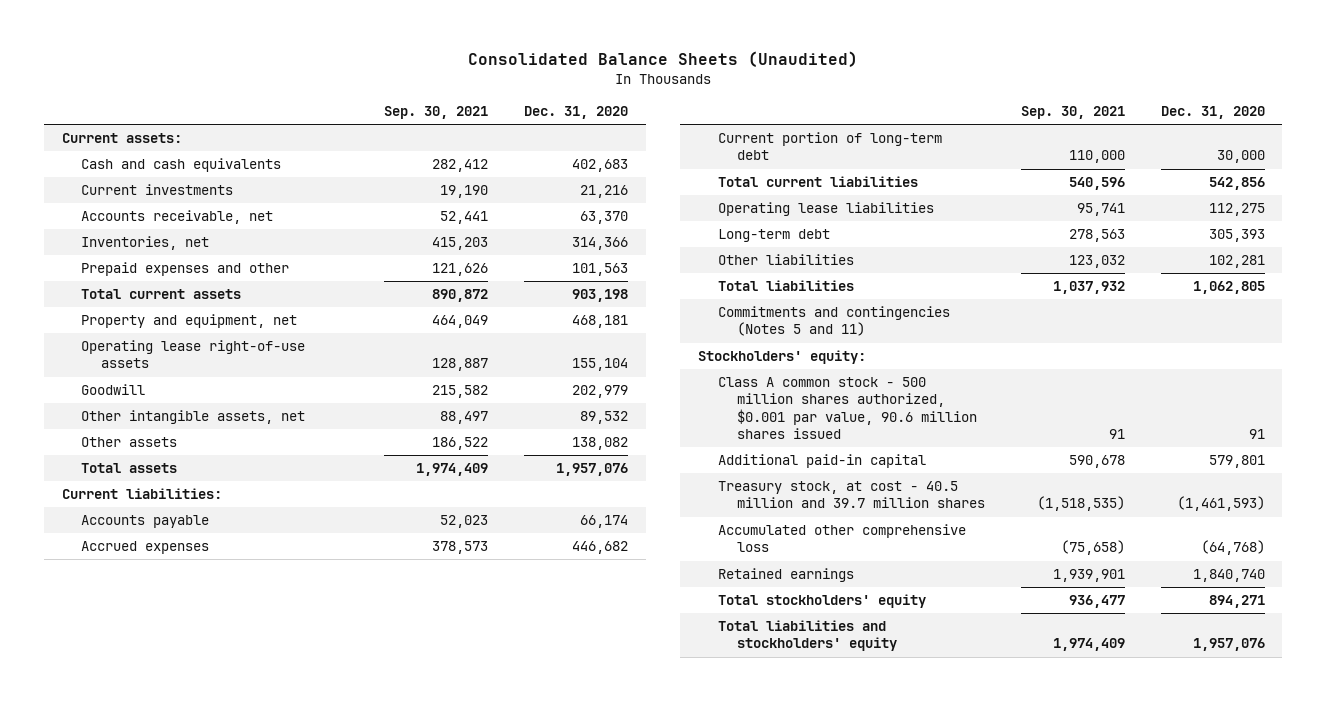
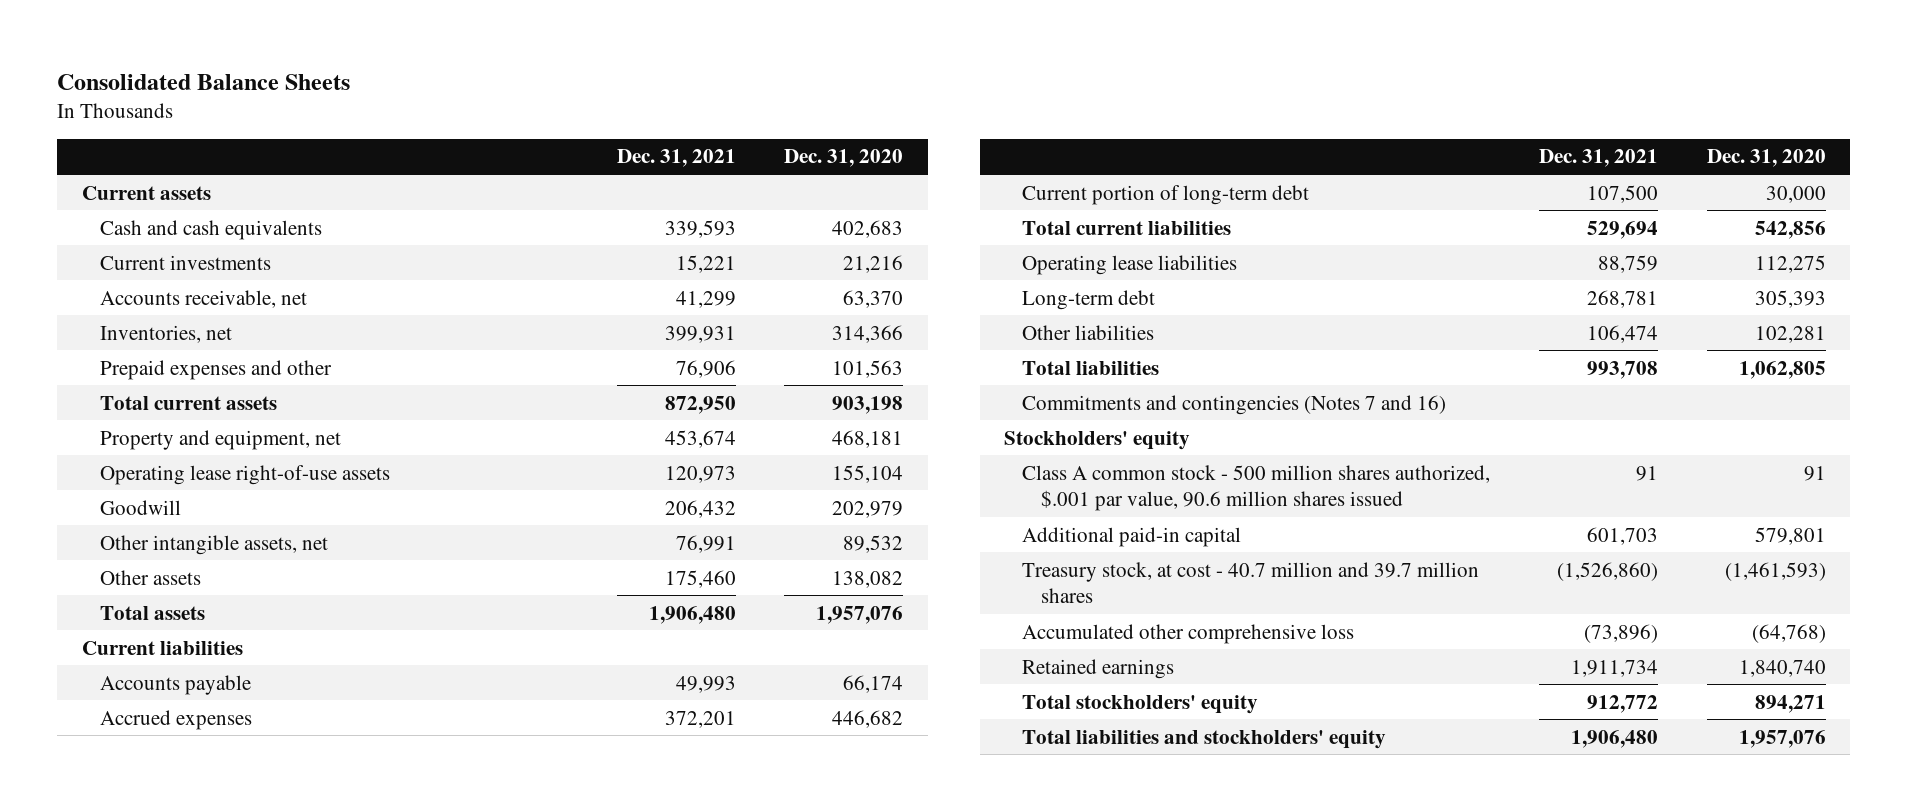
- Consolidated Balance Sheets (Unaudited)
+ Consolidated Balance Sheets
- | Sep. 30, 2021 | Dec. 31, 2020
+ | Dec. 31, 2021 | Dec. 31, 2020
- Current assets:
+ Current assets
- Current liabilities:
+ Current liabilities
- Commitments and contingencies (Notes 5 and 11)
- Stockholders' equity:
- Class A common stock - 500 million shares authorized, $0.001 par value, 90.6 million shares issued | 91 | 91
+ Commitments and contingencies (Notes 7 and 16)
+ Stockholders' equity
+ Class A common stock - 500 million shares authorized, $.001 par value, 90.6 million shares issued | 91 | 91
- Treasury stock, at cost - 40.5 million and 39.7 million shares | (1,518,535) | (1,461,593)
+ Treasury stock, at cost - 40.7 million and 39.7 million shares | (1,526,860) | (1,461,593)

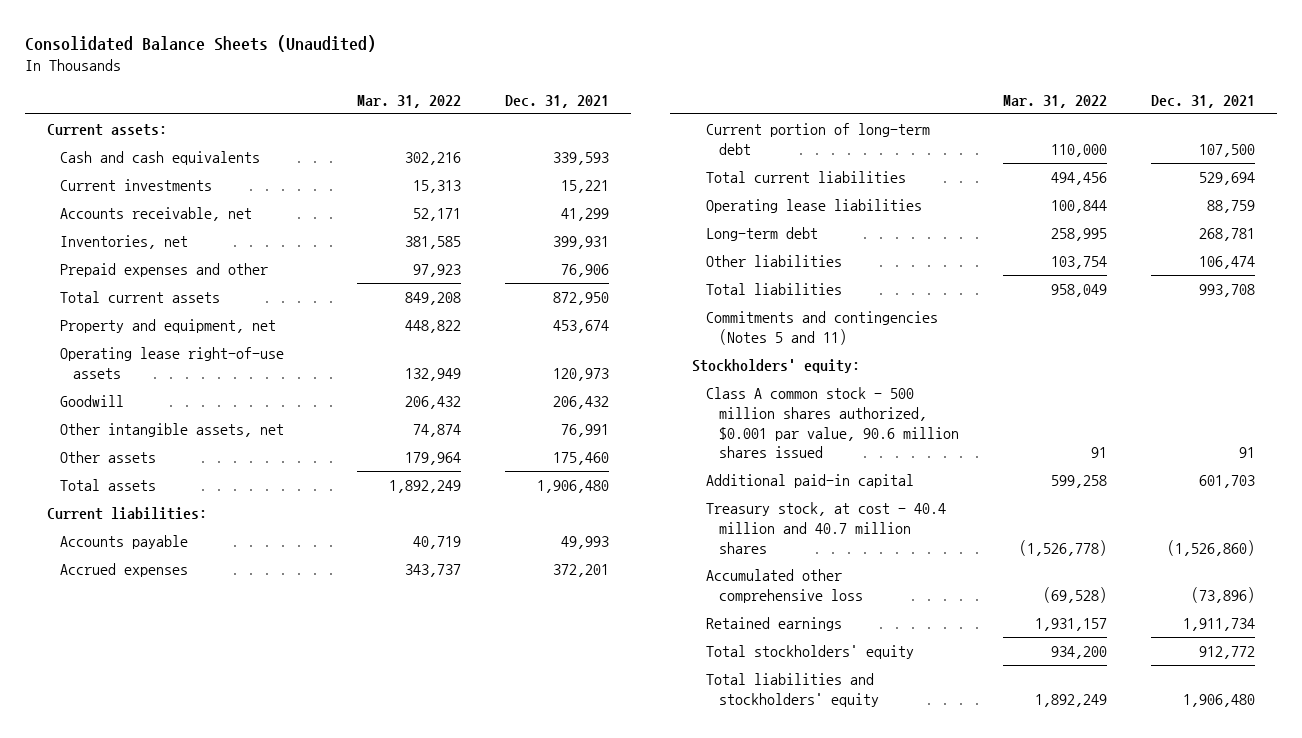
- Consolidated Balance Sheets
+ Consolidated Balance Sheets (Unaudited)
- | Dec. 31, 2021 | Dec. 31, 2020
+ | Mar. 31, 2022 | Dec. 31, 2021
- Current assets
+ Current assets:
- Current liabilities
+ Current liabilities:
- Commitments and contingencies (Notes 7 and 16)
- Stockholders' equity
- Class A common stock - 500 million shares authorized, $.001 par value, 90.6 million shares issued | 91 | 91
+ Commitments and contingencies (Notes 5 and 11)
+ Stockholders' equity:
+ Class A common stock - 500 million shares authorized, $0.001 par value, 90.6 million shares issued | 91 | 91
- Treasury stock, at cost - 40.7 million and 39.7 million shares | (1,526,860) | (1,461,593)
+ Treasury stock, at cost - 40.4 million and 40.7 million shares | (1,526,778) | (1,526,860)

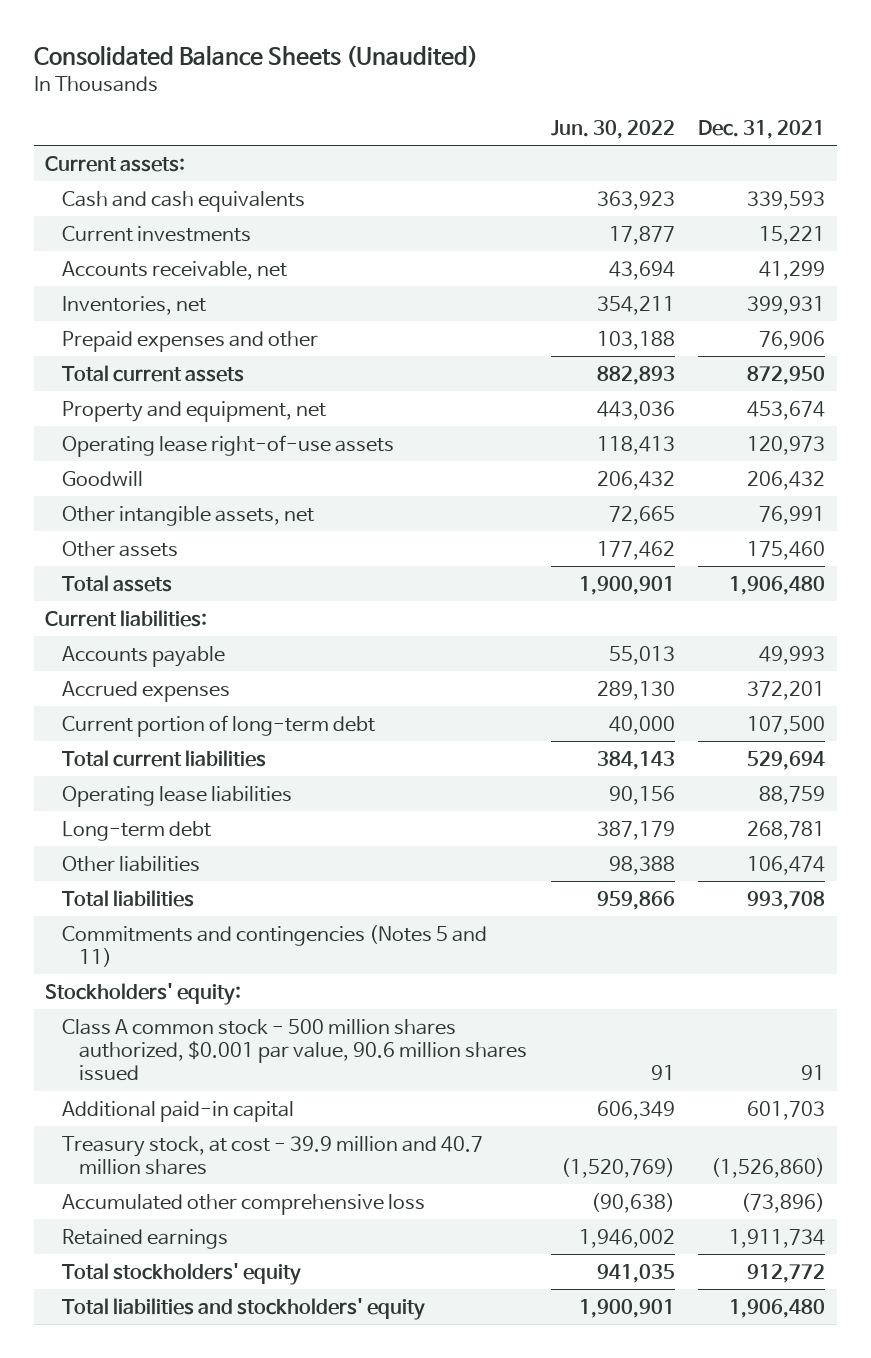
- | Mar. 31, 2022 | Dec. 31, 2021
+ | Jun. 30, 2022 | Dec. 31, 2021
- Treasury stock, at cost - 40.4 million and 40.7 million shares | (1,526,778) | (1,526,860)
+ Treasury stock, at cost - 39.9 million and 40.7 million shares | (1,520,769) | (1,526,860)

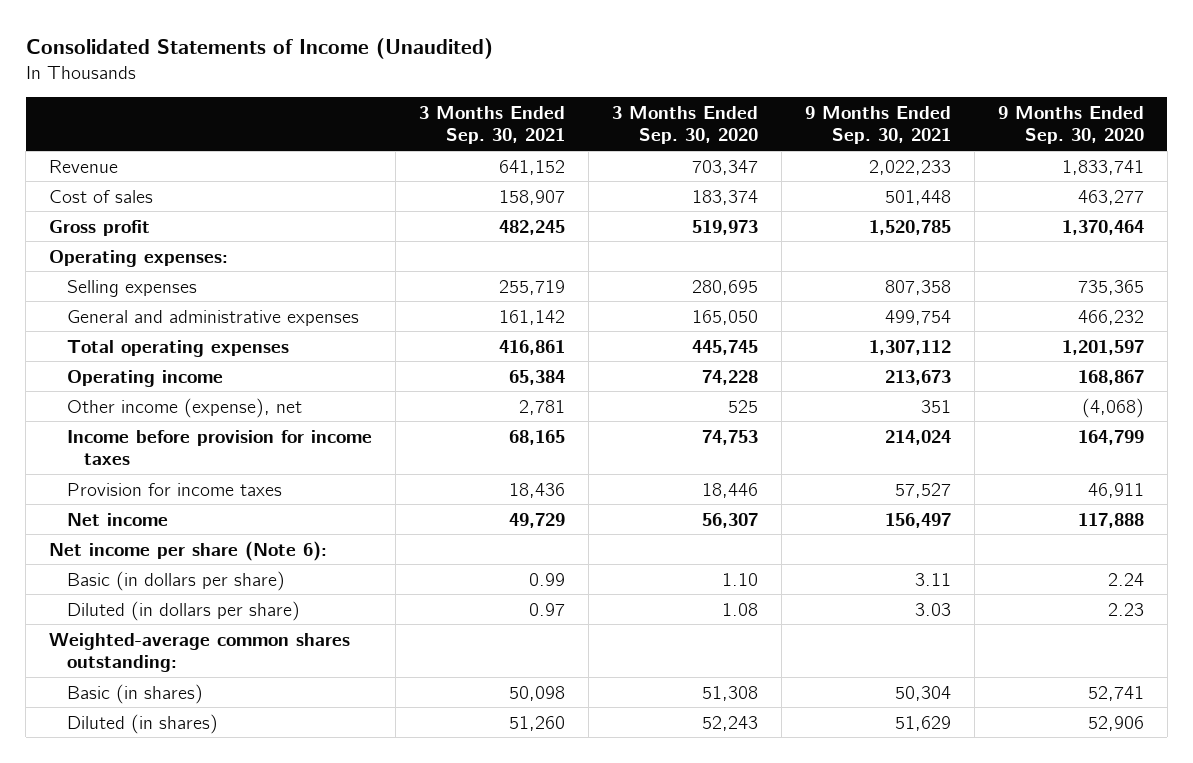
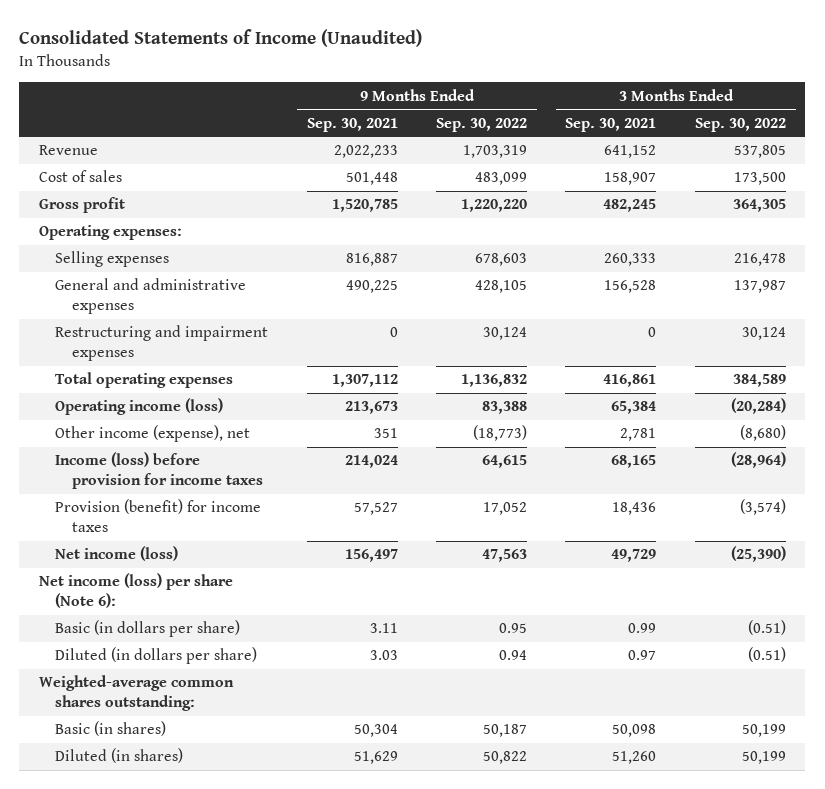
- | 3 Months Ended Sep. 30, 2021 | 3 Months Ended Sep. 30, 2020 | 9 Months Ended Sep. 30, 2021 | 9 Months Ended Sep. 30, 2020
+ | 9 Months Ended Sep. 30, 2021 | 9 Months Ended Sep. 30, 2022 | 3 Months Ended Sep. 30, 2021 | 3 Months Ended Sep. 30, 2022
- Selling expenses | 255,719 | 280,695 | 807,358 | 735,365
- General and administrative expenses | 161,142 | 165,050 | 499,754 | 466,232
+ Selling expenses | 816,887 | 678,603 | 260,333 | 216,478
+ General and administrative expenses | 490,225 | 428,105 | 156,528 | 137,987
+ Restructuring and impairment expenses | 0 | 30,124 | 0 | 30,124
- Operating income | 65,384 | 74,228 | 213,673 | 168,867
+ Operating income (loss) | 213,673 | 83,388 | 65,384 | (20,284)
- Income before provision for income taxes | 68,165 | 74,753 | 214,024 | 164,799
- Provision for income taxes | 18,436 | 18,446 | 57,527 | 46,911
- Net income | 49,729 | 56,307 | 156,497 | 117,888
- Net income per share (Note 6):
+ Income (loss) before provision for income taxes | 214,024 | 64,615 | 68,165 | (28,964)
+ Provision (benefit) for income taxes | 57,527 | 17,052 | 18,436 | (3,574)
+ Net income (loss) | 156,497 | 47,563 | 49,729 | (25,390)
+ Net income (loss) per share (Note 6):

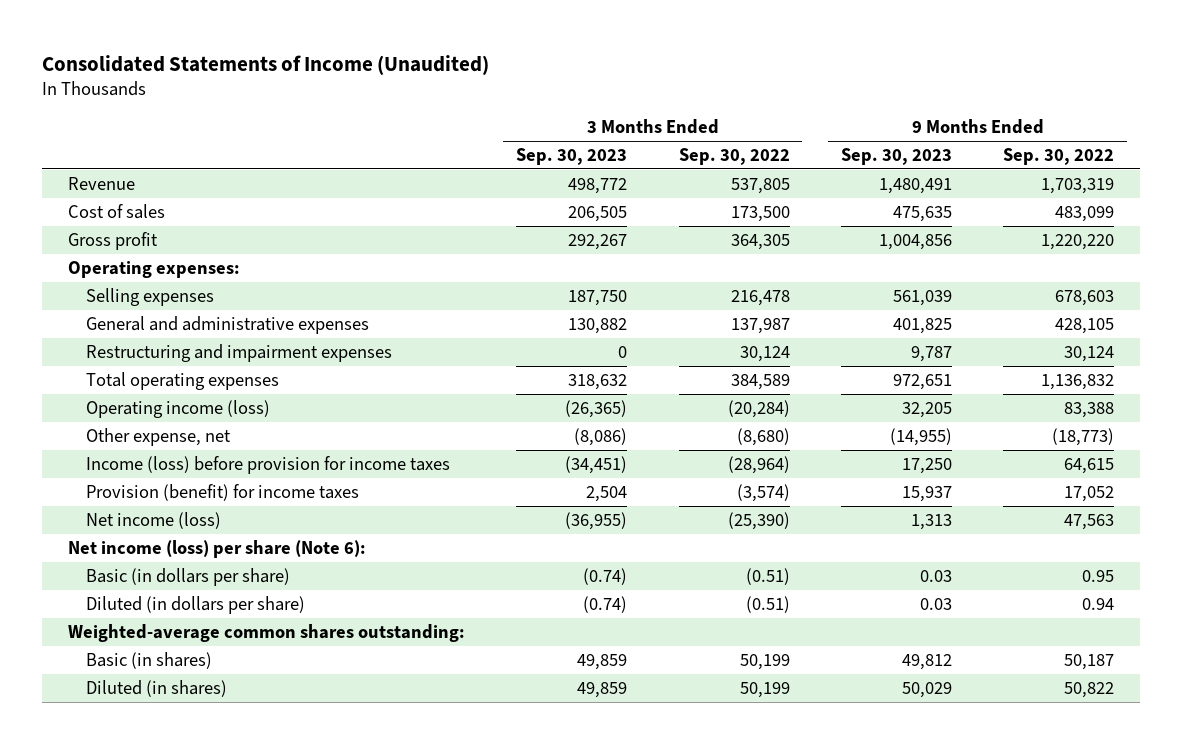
- | 9 Months Ended Sep. 30, 2021 | 9 Months Ended Sep. 30, 2022 | 3 Months Ended Sep. 30, 2021 | 3 Months Ended Sep. 30, 2022
+ | 3 Months Ended Sep. 30, 2023 | 3 Months Ended Sep. 30, 2022 | 9 Months Ended Sep. 30, 2023 | 9 Months Ended Sep. 30, 2022
- Other income (expense), net | 351 | (18,773) | 2,781 | (8,680)
+ Other expense, net | (8,086) | (8,680) | (14,955) | (18,773)

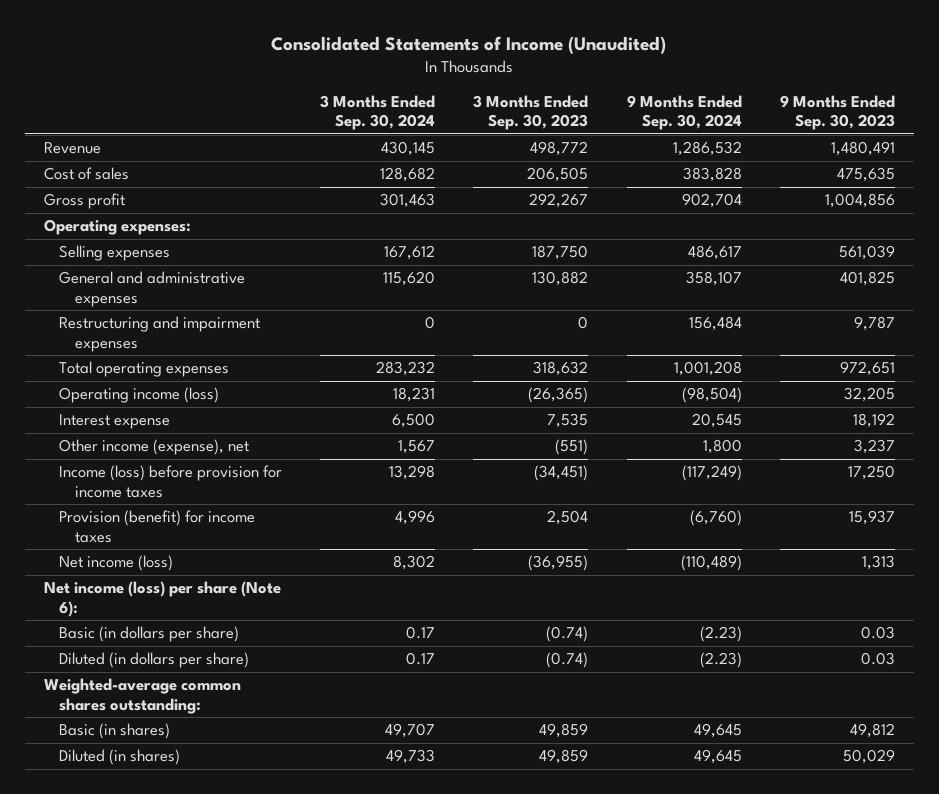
- | 3 Months Ended Sep. 30, 2023 | 3 Months Ended Sep. 30, 2022 | 9 Months Ended Sep. 30, 2023 | 9 Months Ended Sep. 30, 2022
+ | 3 Months Ended Sep. 30, 2024 | 3 Months Ended Sep. 30, 2023 | 9 Months Ended Sep. 30, 2024 | 9 Months Ended Sep. 30, 2023
- Other expense, net | (8,086) | (8,680) | (14,955) | (18,773)
+ Interest expense | 6,500 | 7,535 | 20,545 | 18,192
+ Other income (expense), net | 1,567 | (551) | 1,800 | 3,237

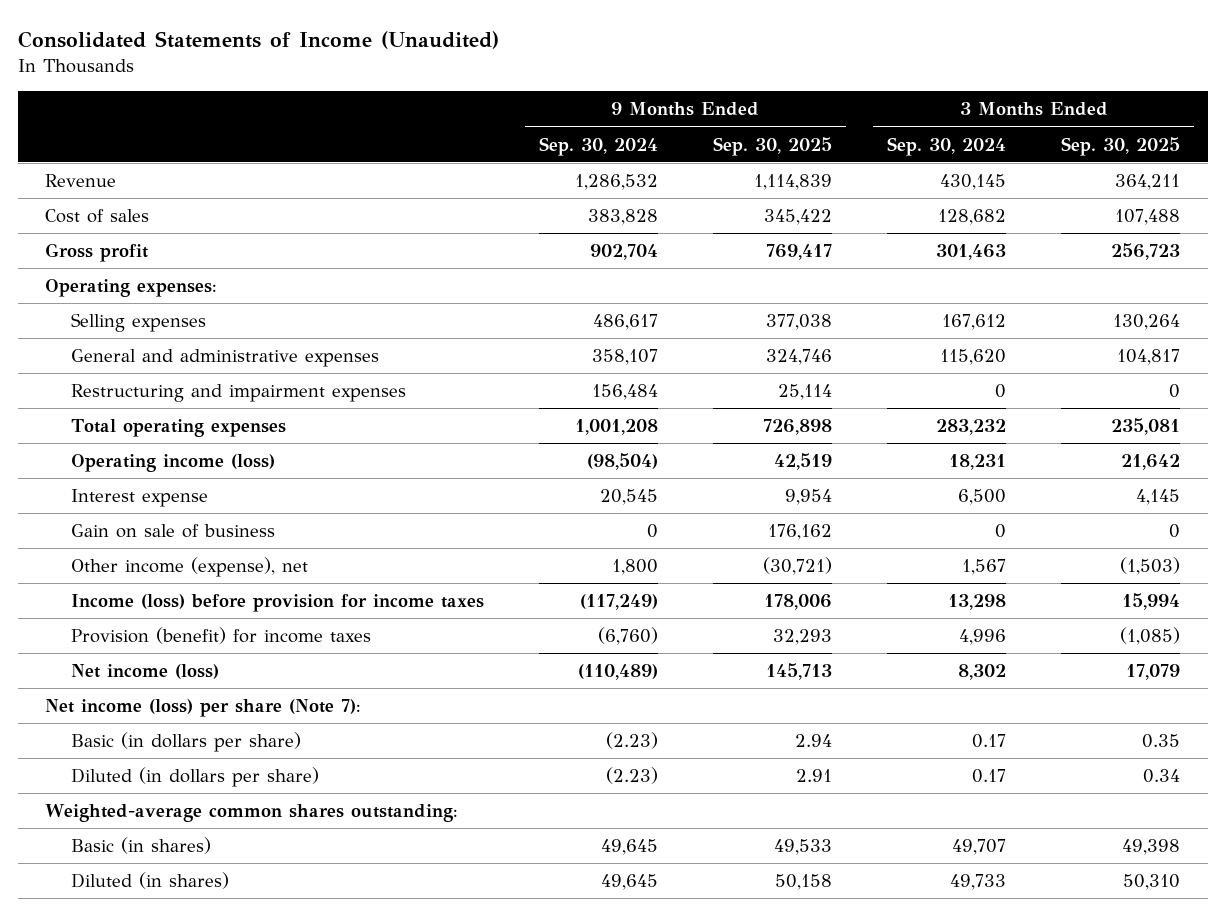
- | 3 Months Ended Sep. 30, 2024 | 3 Months Ended Sep. 30, 2023 | 9 Months Ended Sep. 30, 2024 | 9 Months Ended Sep. 30, 2023
+ | 9 Months Ended Sep. 30, 2024 | 9 Months Ended Sep. 30, 2025 | 3 Months Ended Sep. 30, 2024 | 3 Months Ended Sep. 30, 2025
+ Gain on sale of business | 0 | 176,162 | 0 | 0
- Net income (loss) per share (Note 6):
+ Net income (loss) per share (Note 7):

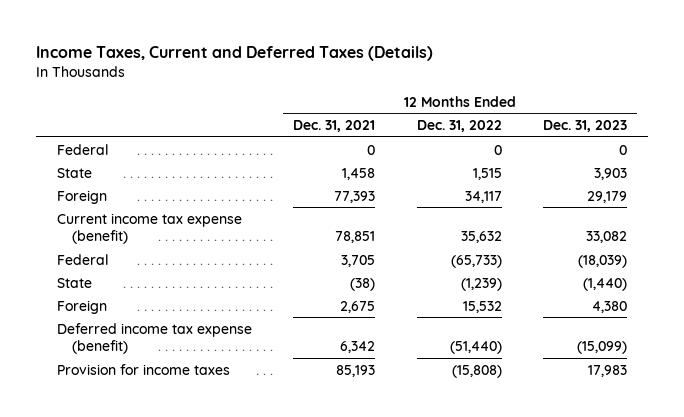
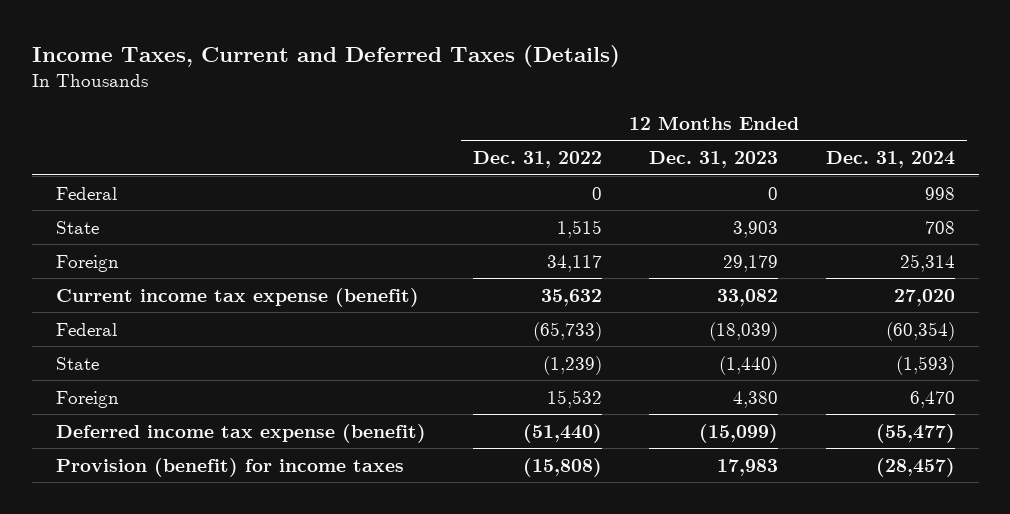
- | 12 Months Ended Dec. 31, 2021 | 12 Months Ended Dec. 31, 2022 | 12 Months Ended Dec. 31, 2023
+ | 12 Months Ended Dec. 31, 2022 | 12 Months Ended Dec. 31, 2023 | 12 Months Ended Dec. 31, 2024
- Provision for income taxes | 85,193 | (15,808) | 17,983
+ Provision (benefit) for income taxes | (15,808) | 17,983 | (28,457)

